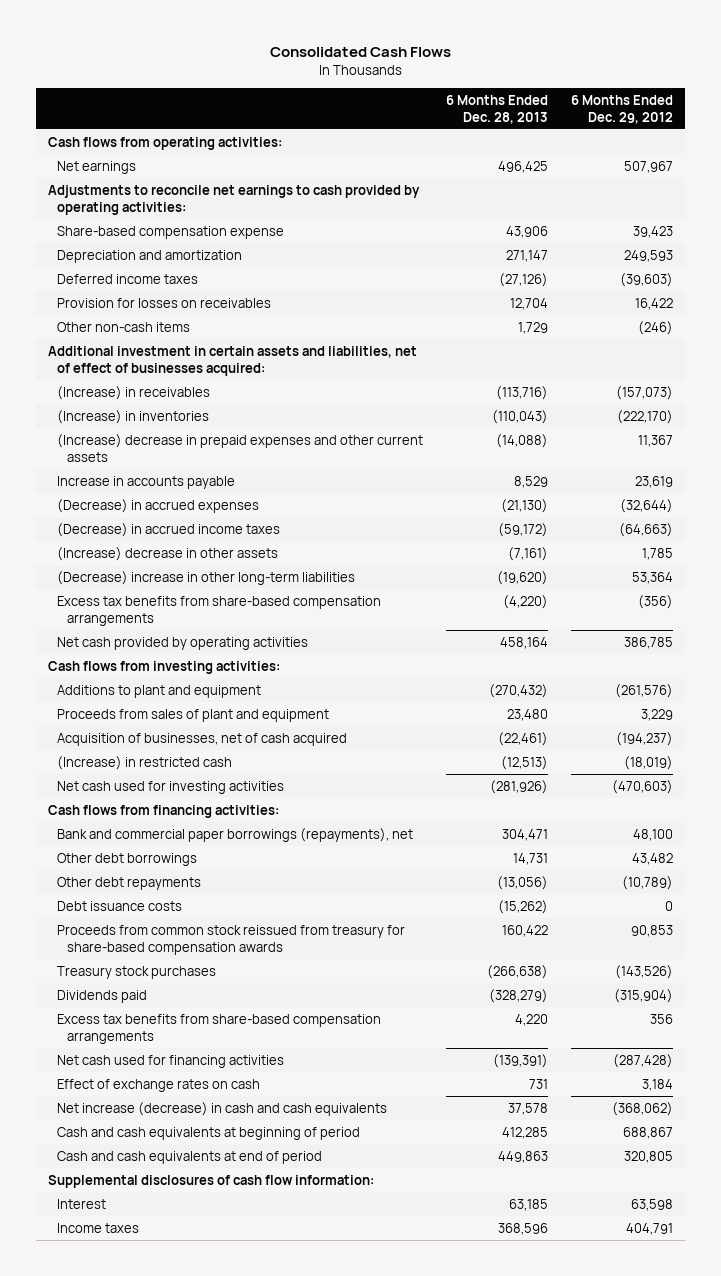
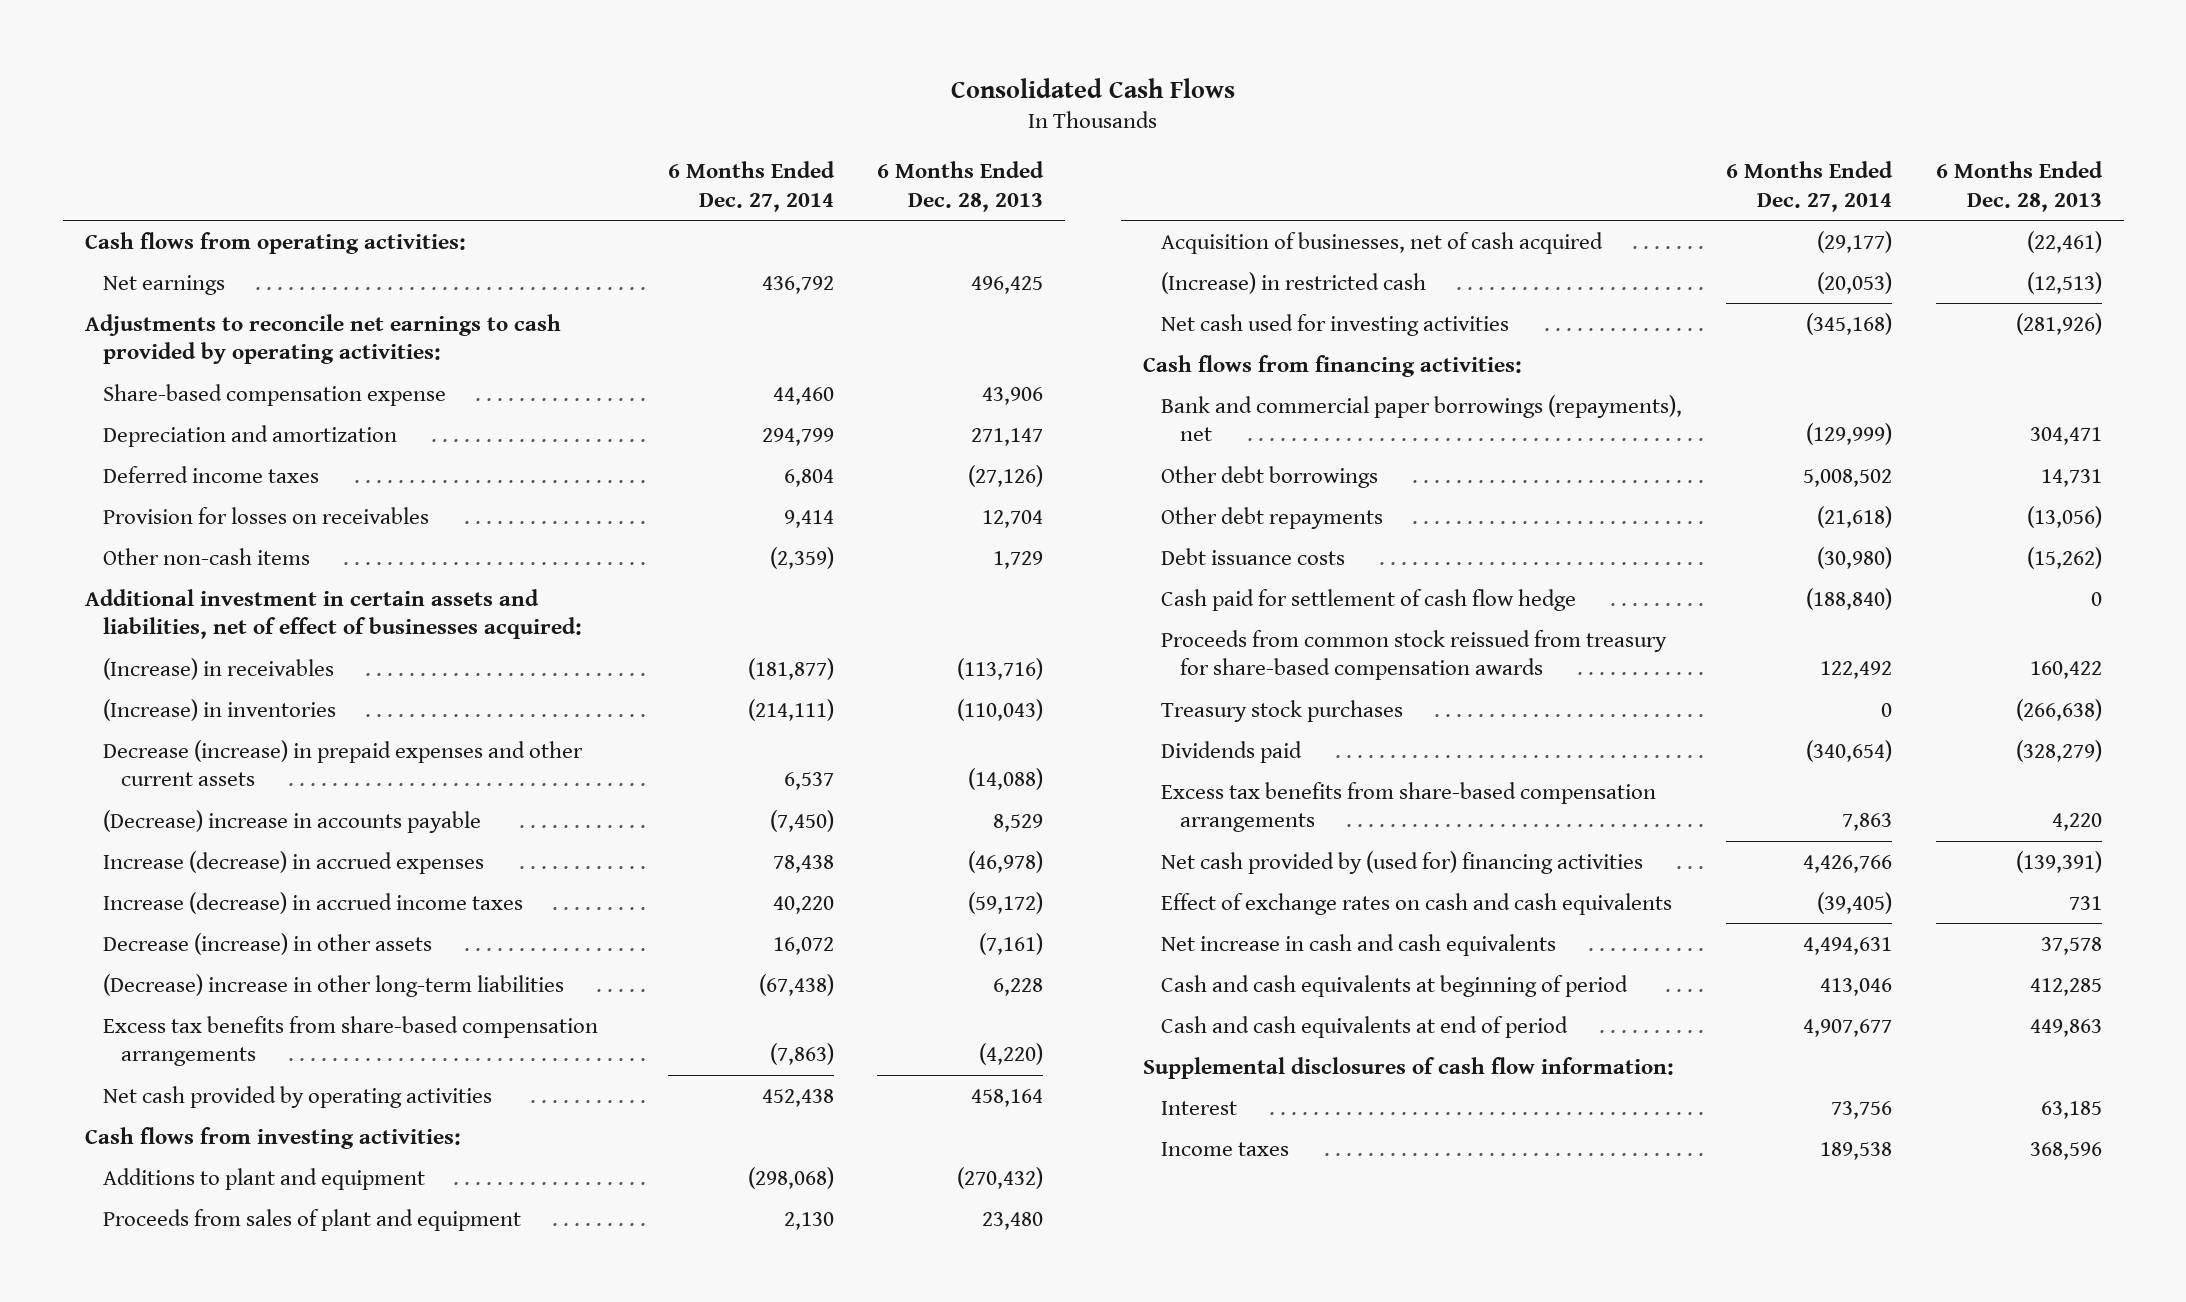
- | 6 Months Ended Dec. 28, 2013 | 6 Months Ended Dec. 29, 2012
+ | 6 Months Ended Dec. 27, 2014 | 6 Months Ended Dec. 28, 2013
- (Increase) decrease in prepaid expenses and other current assets | (14,088) | 11,367
- Increase in accounts payable | 8,529 | 23,619
- (Decrease) in accrued expenses | (21,130) | (32,644)
- (Decrease) in accrued income taxes | (59,172) | (64,663)
- (Increase) decrease in other assets | (7,161) | 1,785
- (Decrease) increase in other long-term liabilities | (19,620) | 53,364
+ Decrease (increase) in prepaid expenses and other current assets | 6,537 | (14,088)
+ (Decrease) increase in accounts payable | (7,450) | 8,529
+ Increase (decrease) in accrued expenses | 78,438 | (46,978)
+ Increase (decrease) in accrued income taxes | 40,220 | (59,172)
+ Decrease (increase) in other assets | 16,072 | (7,161)
+ (Decrease) increase in other long-term liabilities | (67,438) | 6,228
+ Cash paid for settlement of cash flow hedge | (188,840) | 0
- Net cash used for financing activities | (139,391) | (287,428)
- Effect of exchange rates on cash | 731 | 3,184
- Net increase (decrease) in cash and cash equivalents | 37,578 | (368,062)
+ Net cash provided by (used for) financing activities | 4,426,766 | (139,391)
+ Effect of exchange rates on cash and cash equivalents | (39,405) | 731
+ Net increase in cash and cash equivalents | 4,494,631 | 37,578

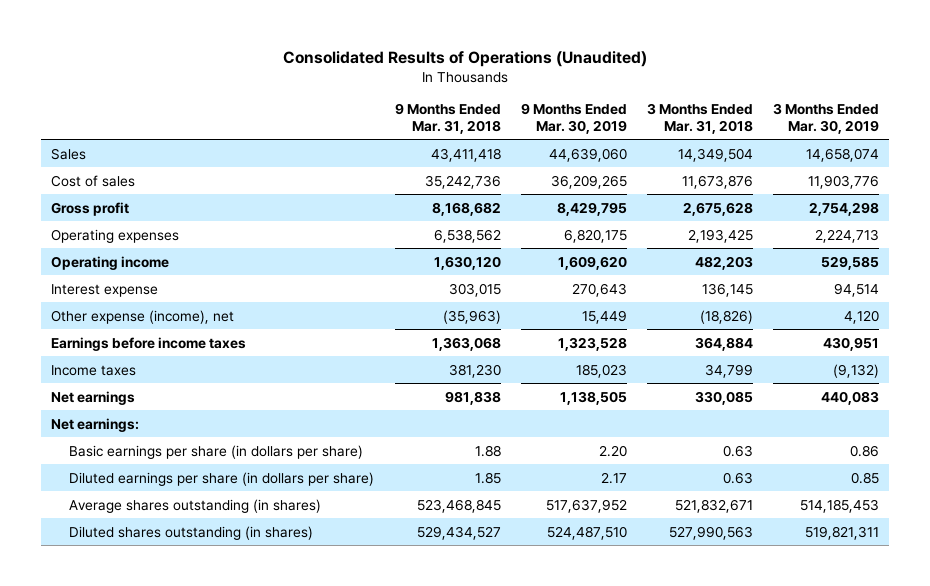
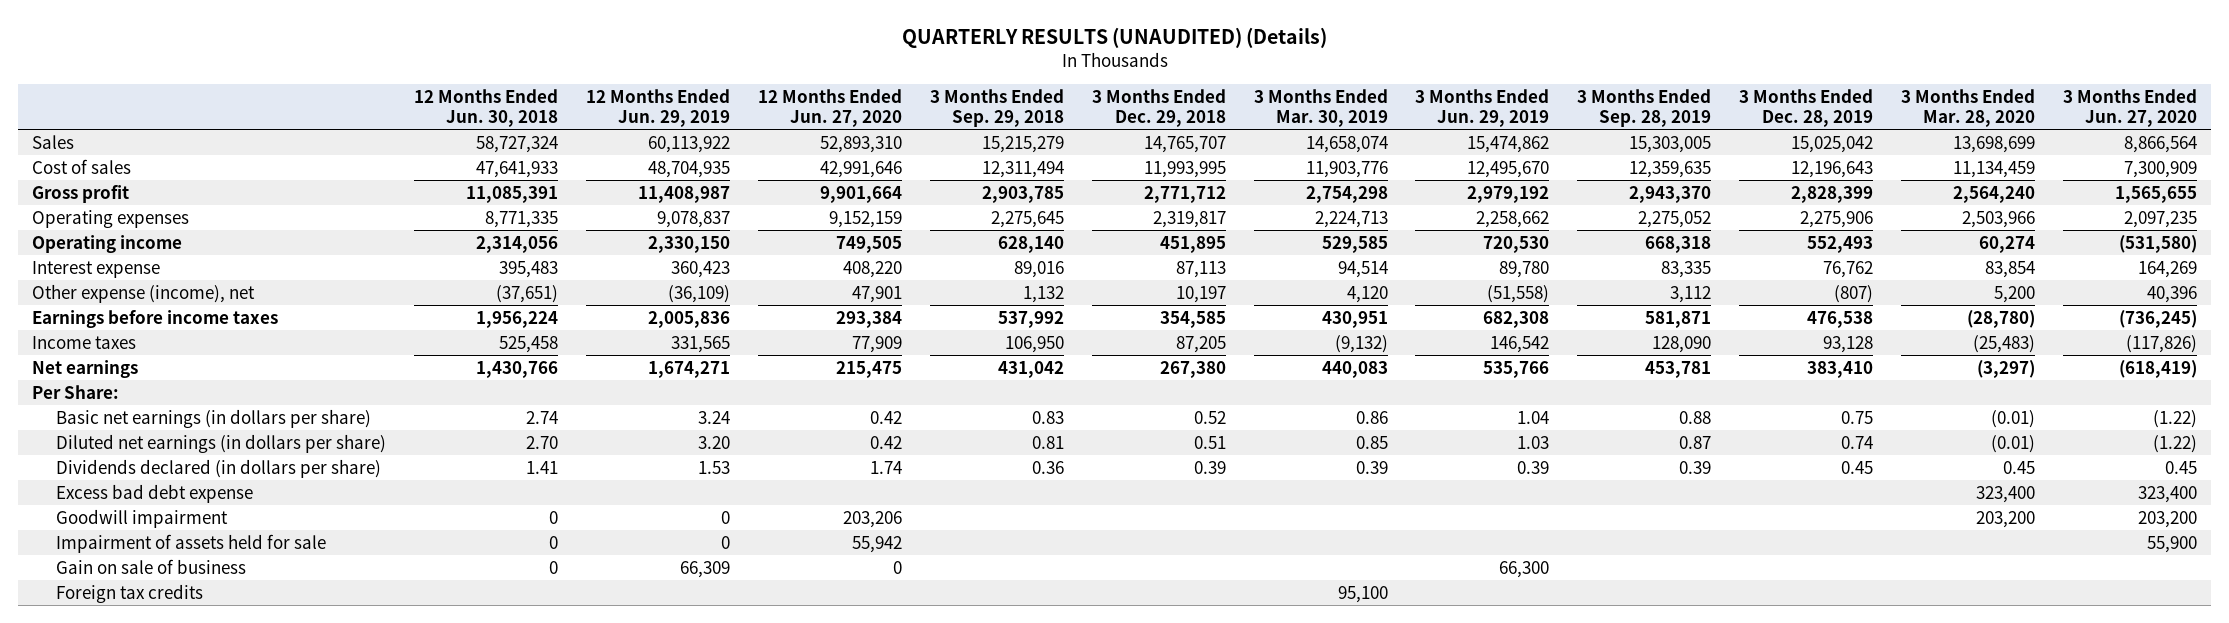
- Consolidated Results of Operations (Unaudited)
+ QUARTERLY RESULTS (UNAUDITED) (Details)
- | 9 Months Ended Mar. 31, 2018 | 9 Months Ended Mar. 30, 2019 | 3 Months Ended Mar. 31, 2018 | 3 Months Ended Mar. 30, 2019
+ | 12 Months Ended Jun. 30, 2018 | 12 Months Ended Jun. 29, 2019 | 12 Months Ended Jun. 27, 2020 | 3 Months Ended Sep. 29, 2018 | 3 Months Ended Dec. 29, 2018 | 3 Months Ended Mar. 30, 2019 | 3 Months Ended Jun. 29, 2019 | 3 Months Ended Sep. 28, 2019 | 3 Months Ended Dec. 28, 2019 | 3 Months Ended Mar. 28, 2020 | 3 Months Ended Jun. 27, 2020
- Net earnings:
- Basic earnings per share (in dollars per share) | 1.88 | 2.20 | 0.63 | 0.86
- Diluted earnings per share (in dollars per share) | 1.85 | 2.17 | 0.63 | 0.85
- Average shares outstanding (in shares) | 523,468,845 | 517,637,952 | 521,832,671 | 514,185,453
- Diluted shares outstanding (in shares) | 529,434,527 | 524,487,510 | 527,990,563 | 519,821,311
+ Per Share:
+ Basic net earnings (in dollars per share) | 2.74 | 3.24 | 0.42 | 0.83 | 0.52 | 0.86 | 1.04 | 0.88 | 0.75 | (0.01) | (1.22)
+ Diluted net earnings (in dollars per share) | 2.70 | 3.20 | 0.42 | 0.81 | 0.51 | 0.85 | 1.03 | 0.87 | 0.74 | (0.01) | (1.22)
+ Dividends declared (in dollars per share) | 1.41 | 1.53 | 1.74 | 0.36 | 0.39 | 0.39 | 0.39 | 0.39 | 0.45 | 0.45 | 0.45
+ Excess bad debt expense | | | | | | | | | | 323,400 | 323,400
+ Goodwill impairment | 0 | 0 | 203,206 | | | | | | | 203,200 | 203,200
+ Impairment of assets held for sale | 0 | 0 | 55,942 | | | | | | | | 55,900
+ Gain on sale of business | 0 | 66,309 | 0 | | | | 66,300 | | | |
+ Foreign tax credits | | | | | | 95,100 | | | | |

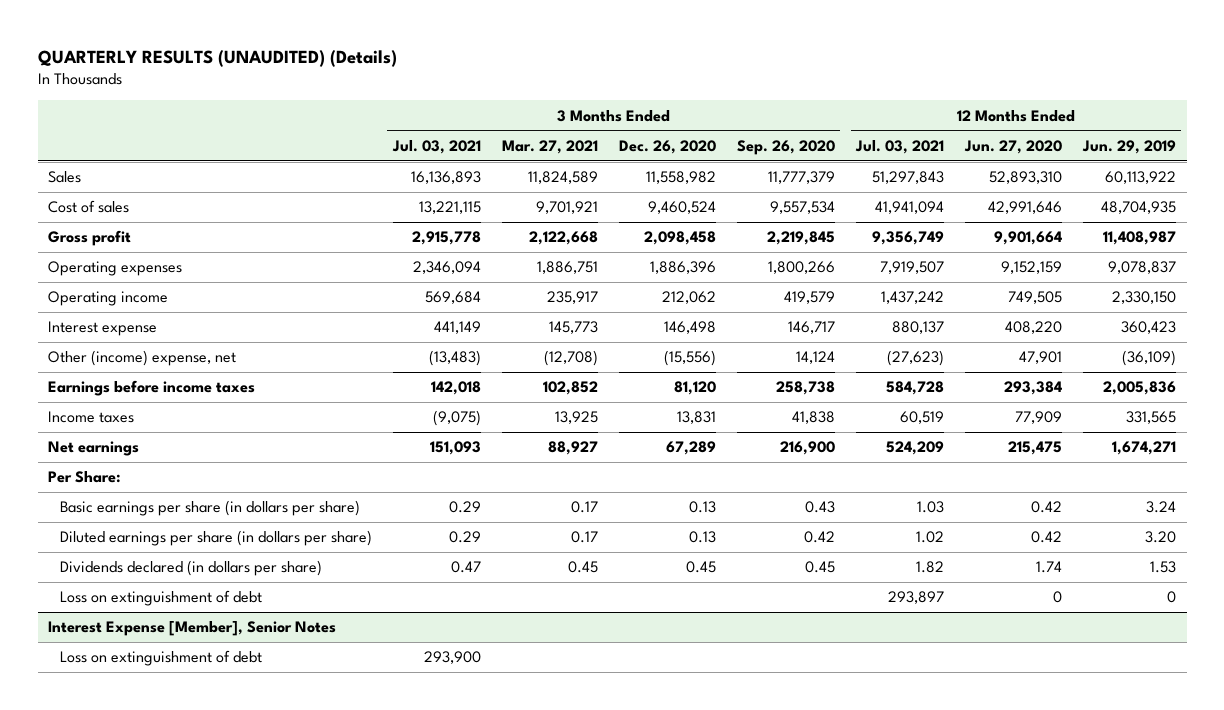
- | 12 Months Ended Jun. 30, 2018 | 12 Months Ended Jun. 29, 2019 | 12 Months Ended Jun. 27, 2020 | 3 Months Ended Sep. 29, 2018 | 3 Months Ended Dec. 29, 2018 | 3 Months Ended Mar. 30, 2019 | 3 Months Ended Jun. 29, 2019 | 3 Months Ended Sep. 28, 2019 | 3 Months Ended Dec. 28, 2019 | 3 Months Ended Mar. 28, 2020 | 3 Months Ended Jun. 27, 2020
+ | 3 Months Ended Jul. 03, 2021 | 3 Months Ended Mar. 27, 2021 | 3 Months Ended Dec. 26, 2020 | 3 Months Ended Sep. 26, 2020 | 12 Months Ended Jul. 03, 2021 | 12 Months Ended Jun. 27, 2020 | 12 Months Ended Jun. 29, 2019
- Other expense (income), net | (37,651) | (36,109) | 47,901 | 1,132 | 10,197 | 4,120 | (51,558) | 3,112 | (807) | 5,200 | 40,396
+ Other (income) expense, net | (13,483) | (12,708) | (15,556) | 14,124 | (27,623) | 47,901 | (36,109)
- Basic net earnings (in dollars per share) | 2.74 | 3.24 | 0.42 | 0.83 | 0.52 | 0.86 | 1.04 | 0.88 | 0.75 | (0.01) | (1.22)
- Diluted net earnings (in dollars per share) | 2.70 | 3.20 | 0.42 | 0.81 | 0.51 | 0.85 | 1.03 | 0.87 | 0.74 | (0.01) | (1.22)
+ Basic earnings per share (in dollars per share) | 0.29 | 0.17 | 0.13 | 0.43 | 1.03 | 0.42 | 3.24
+ Diluted earnings per share (in dollars per share) | 0.29 | 0.17 | 0.13 | 0.42 | 1.02 | 0.42 | 3.20
- Excess bad debt expense | | | | | | | | | | 323,400 | 323,400
- Goodwill impairment | 0 | 0 | 203,206 | | | | | | | 203,200 | 203,200
- Impairment of assets held for sale | 0 | 0 | 55,942 | | | | | | | | 55,900
- Gain on sale of business | 0 | 66,309 | 0 | | | | 66,300 | | | |
- Foreign tax credits | | | | | | 95,100 | | | | |
+ Loss on extinguishment of debt | | | | | 293,897 | 0 | 0
+ Interest Expense [Member], Senior Notes
+ Loss on extinguishment of debt | 293,900 | | | | | |

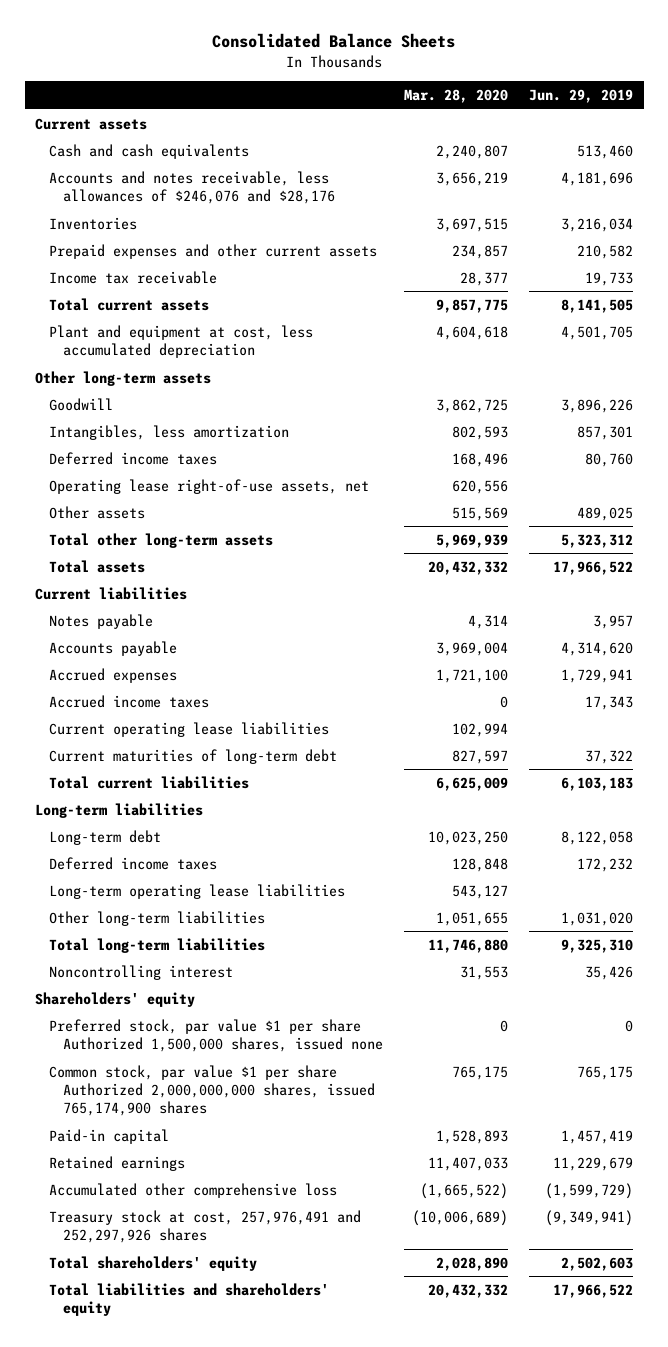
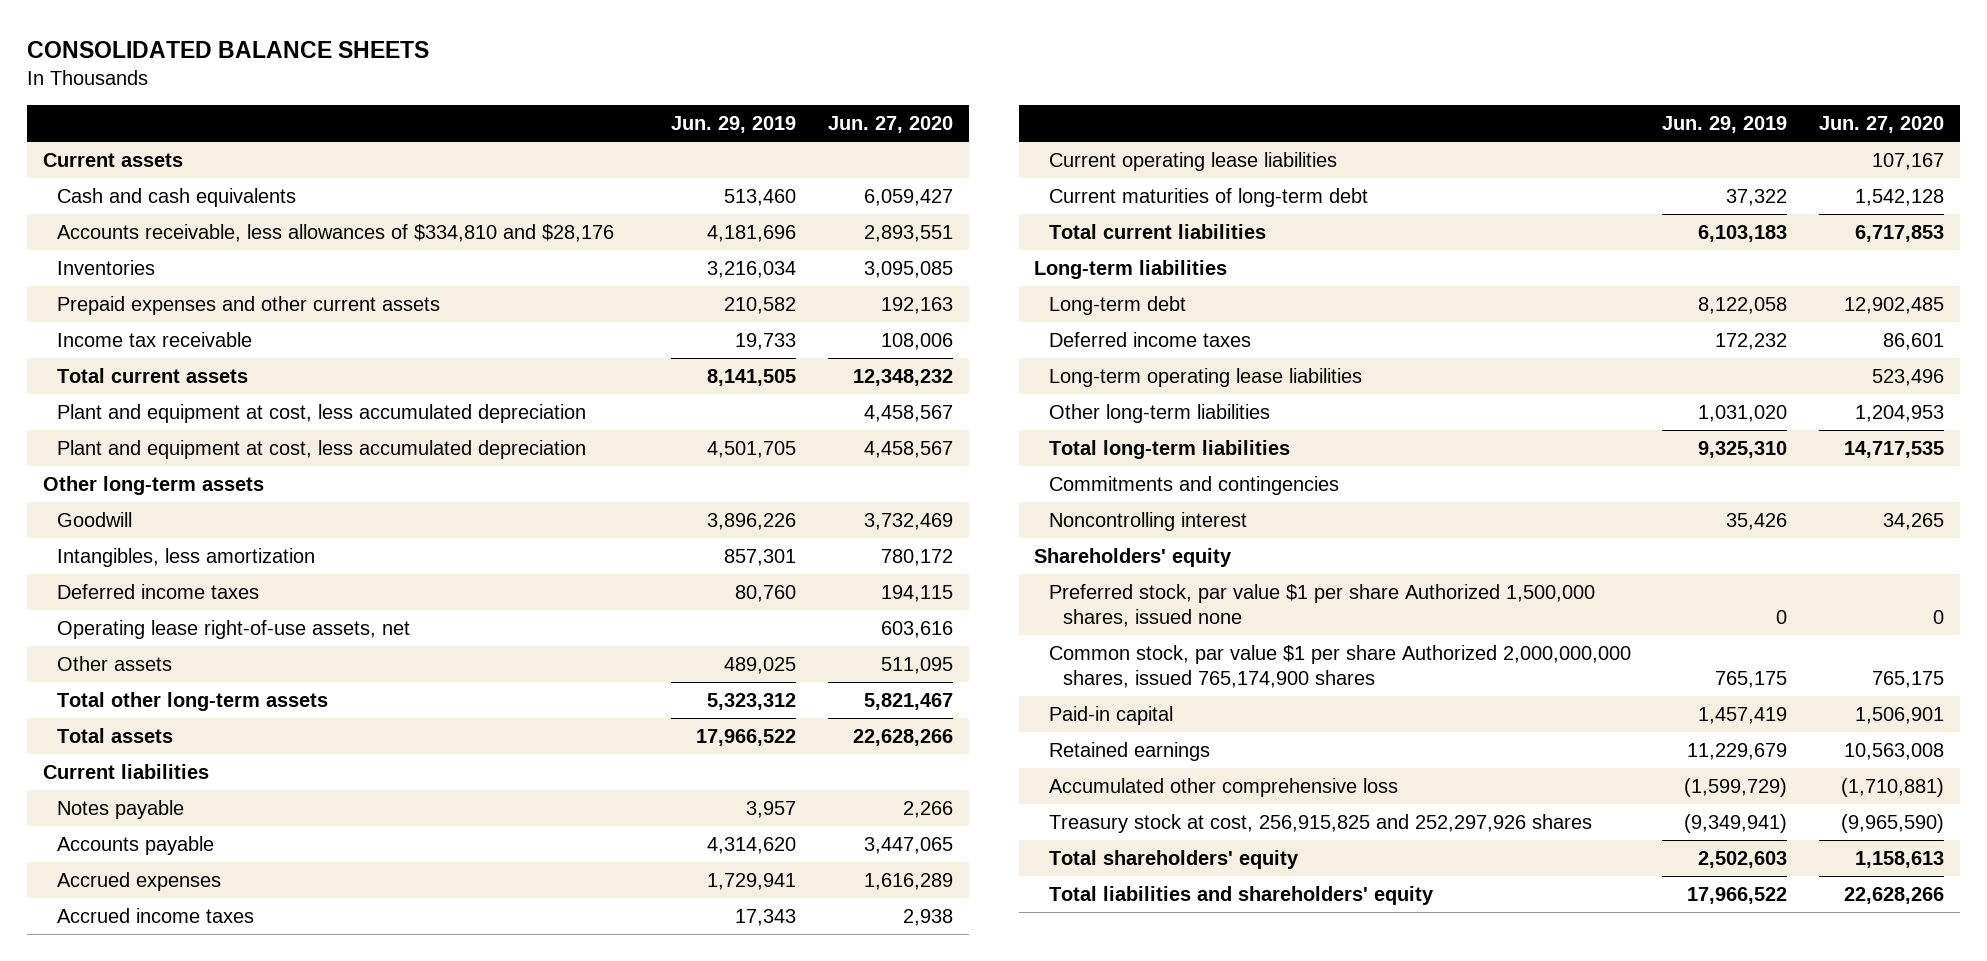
- Consolidated Balance Sheets
+ CONSOLIDATED BALANCE SHEETS
- | Mar. 28, 2020 | Jun. 29, 2019
+ | Jun. 29, 2019 | Jun. 27, 2020
- Accounts and notes receivable, less allowances of $246,076 and $28,176 | 3,656,219 | 4,181,696
+ Accounts receivable, less allowances of $334,810 and $28,176 | 4,181,696 | 2,893,551
+ Plant and equipment at cost, less accumulated depreciation | | 4,458,567
+ Commitments and contingencies
- Treasury stock at cost, 257,976,491 and 252,297,926 shares | (10,006,689) | (9,349,941)
+ Treasury stock at cost, 256,915,825 and 252,297,926 shares | (9,349,941) | (9,965,590)

